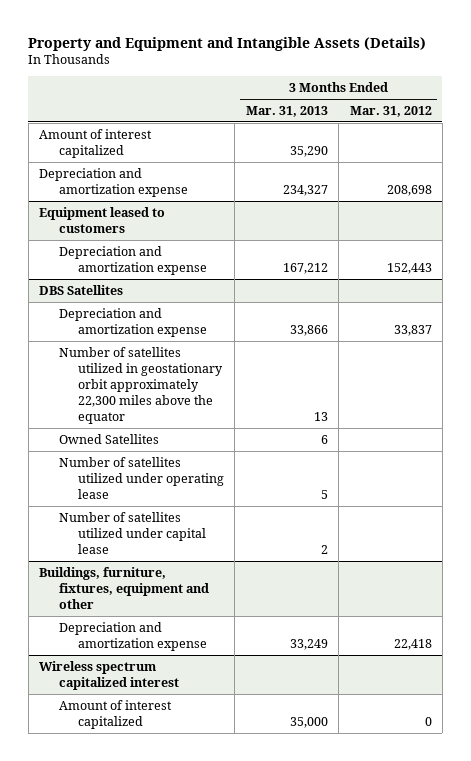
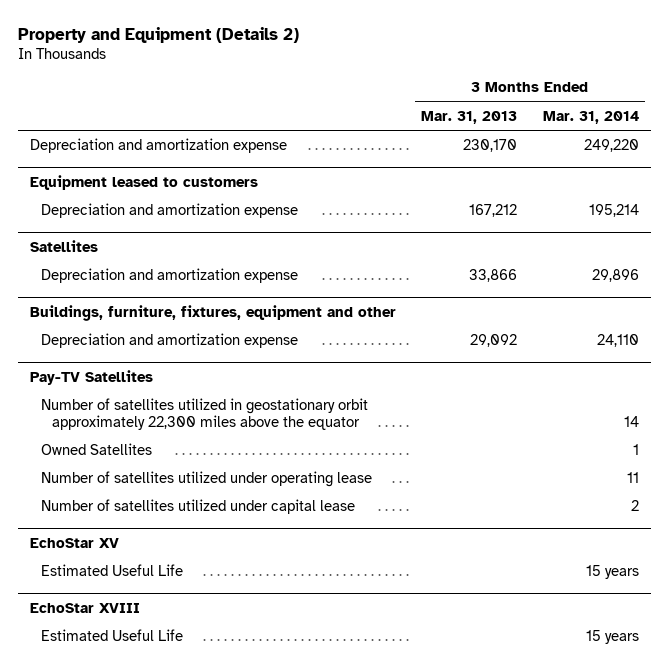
- Property and Equipment and Intangible Assets (Details)
+ Property and Equipment (Details 2)
- | 3 Months Ended Mar. 31, 2013 | 3 Months Ended Mar. 31, 2012
+ | 3 Months Ended Mar. 31, 2013 | 3 Months Ended Mar. 31, 2014
- Amount of interest capitalized | 35,290 |
- Depreciation and amortization expense | 234,327 | 208,698
+ Depreciation and amortization expense | 230,170 | 249,220
- DBS Satellites
+ Satellites
- Number of satellites utilized in geostationary orbit approximately 22,300 miles above the equator | 13 |
- Owned Satellites | 6 |
- Number of satellites utilized under operating lease | 5 |
- Number of satellites utilized under capital lease | 2 |
@ Buildings, furniture, fixtures, equipment and other
- Depreciation and amortization expense | 33,249 | 22,418
- Wireless spectrum capitalized interest
- Amount of interest capitalized | 35,000 | 0
@ Buildings, furniture, fixtures, equipment and other
+ Depreciation and amortization expense | 29,092 | 24,110
+ Pay-TV Satellites
+ Number of satellites utilized in geostationary orbit approximately 22,300 miles above the equator | | 14
+ Owned Satellites | | 1
+ Number of satellites utilized under operating lease | | 11
+ Number of satellites utilized under capital lease | | 2
+ EchoStar XV
+ Estimated Useful Life | | 15 years
+ EchoStar XVIII
+ Estimated Useful Life | | 15 years

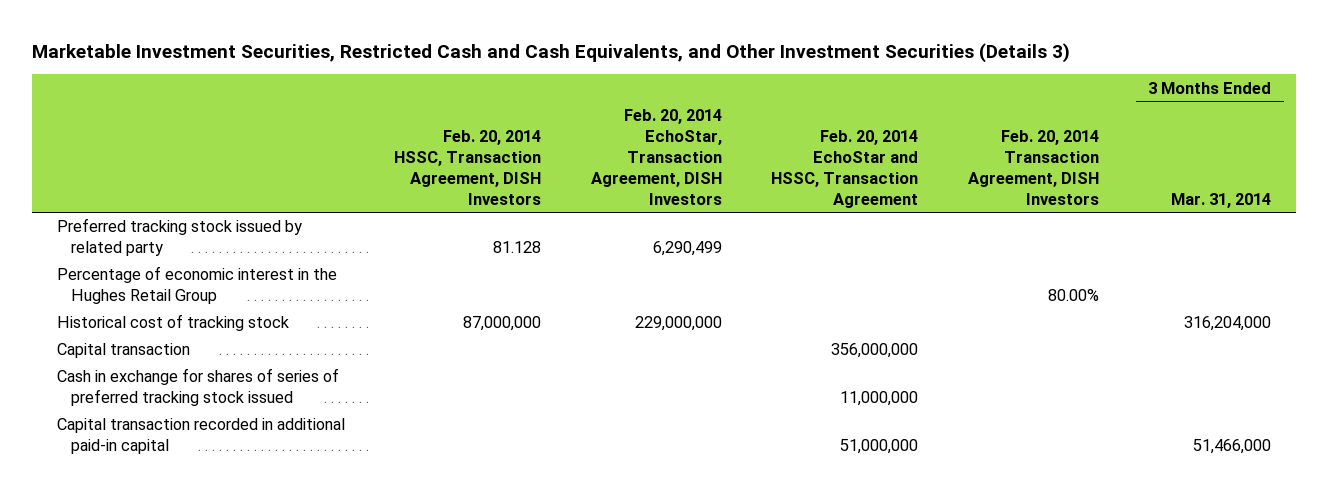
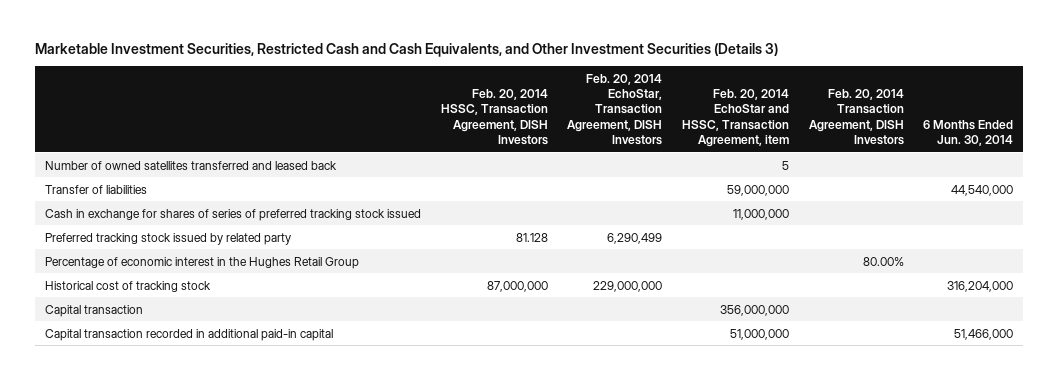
- | Feb. 20, 2014 HSSC, Transaction Agreement, DISH Investors | Feb. 20, 2014 EchoStar, Transaction Agreement, DISH Investors | Feb. 20, 2014 EchoStar and HSSC, Transaction Agreement | Feb. 20, 2014 Transaction Agreement, DISH Investors | 3 Months Ended Mar. 31, 2014
+ | Feb. 20, 2014 HSSC, Transaction Agreement, DISH Investors | Feb. 20, 2014 EchoStar, Transaction Agreement, DISH Investors | Feb. 20, 2014 EchoStar and HSSC, Transaction Agreement, item | Feb. 20, 2014 Transaction Agreement, DISH Investors | 6 Months Ended Jun. 30, 2014
+ Number of owned satellites transferred and leased back | | | 5 | |
+ Transfer of liabilities | | | 59,000,000 | | 44,540,000
moved up: Cash in exchange for shares of series of preferred tracking stock issued | | | 11,000,000 | |

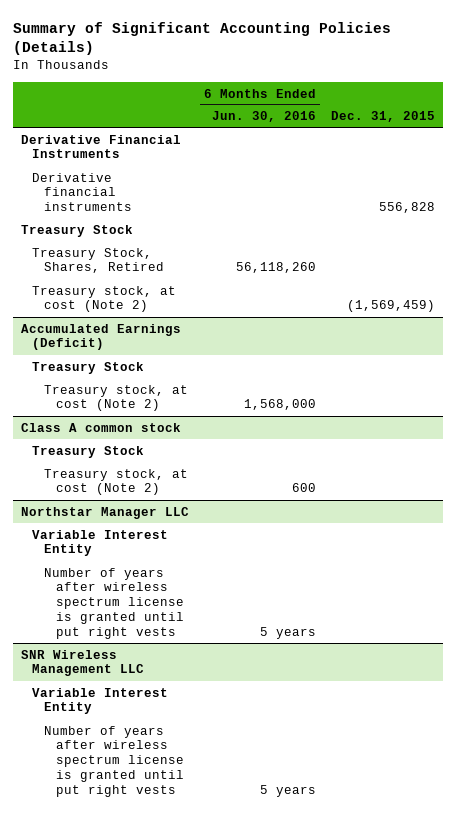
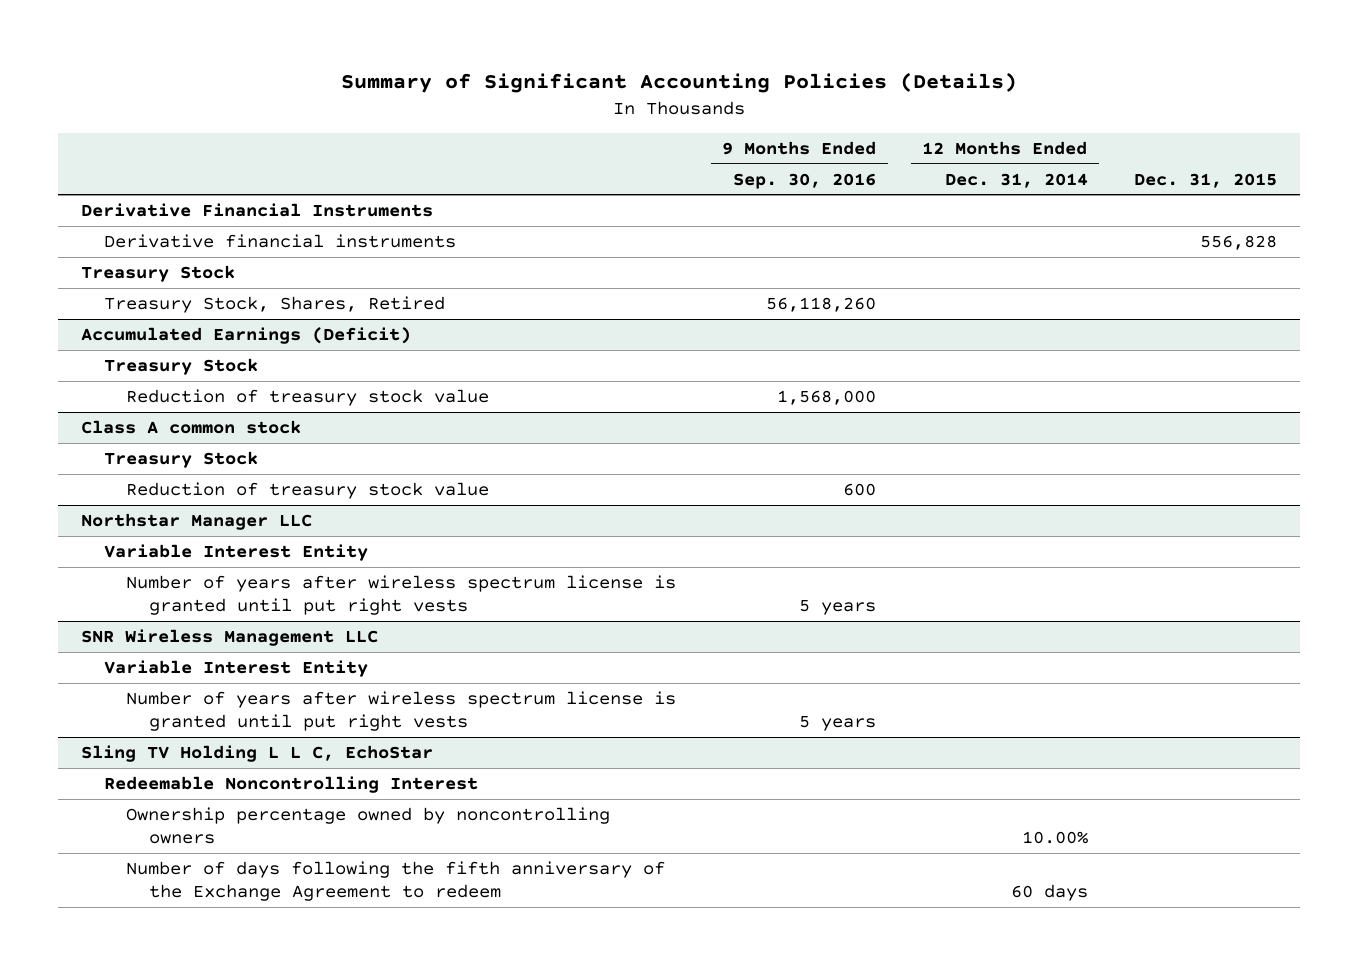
- | 6 Months Ended Jun. 30, 2016 | Dec. 31, 2015
+ | 9 Months Ended Sep. 30, 2016 | 12 Months Ended Dec. 31, 2014 | Dec. 31, 2015
- Treasury stock, at cost (Note 2) | | (1,569,459)
@ Accumulated Earnings (Deficit)
- Treasury stock, at cost (Note 2) | 1,568,000 |
+ Reduction of treasury stock value | 1,568,000 | |
@ Class A common stock
- Treasury stock, at cost (Note 2) | 600 |
+ Reduction of treasury stock value | 600 | |
+ Sling TV Holding L L C, EchoStar
+ Redeemable Noncontrolling Interest
+ Ownership percentage owned by noncontrolling owners | | 10.00% |
+ Number of days following the fifth anniversary of the Exchange Agreement to redeem | | 60 days |

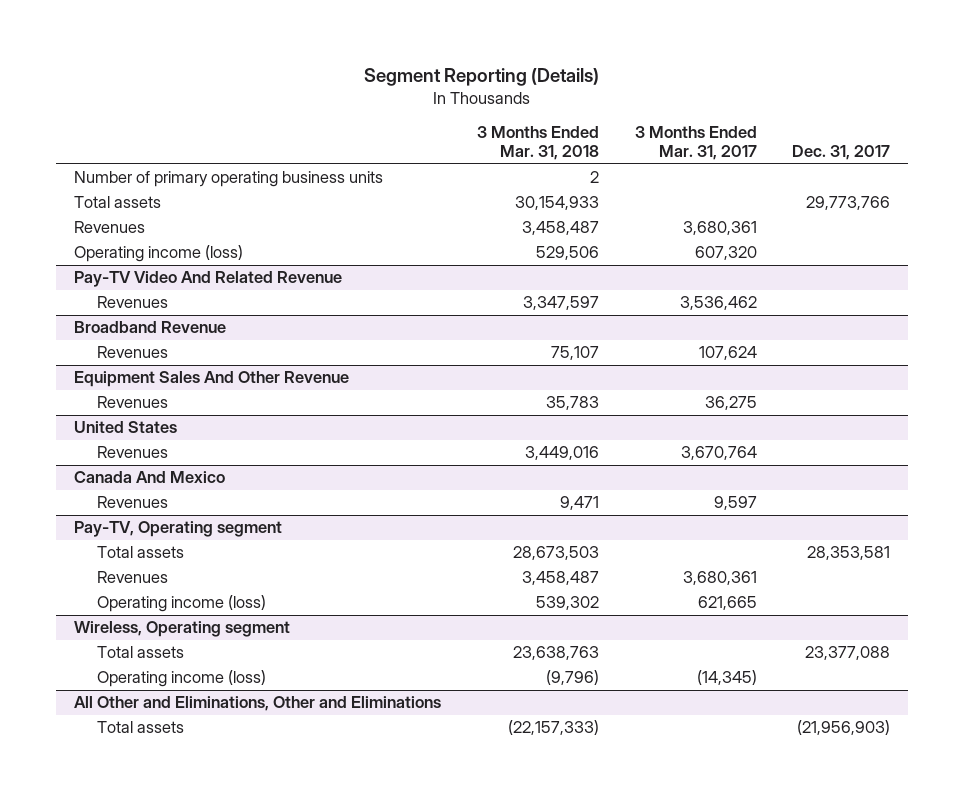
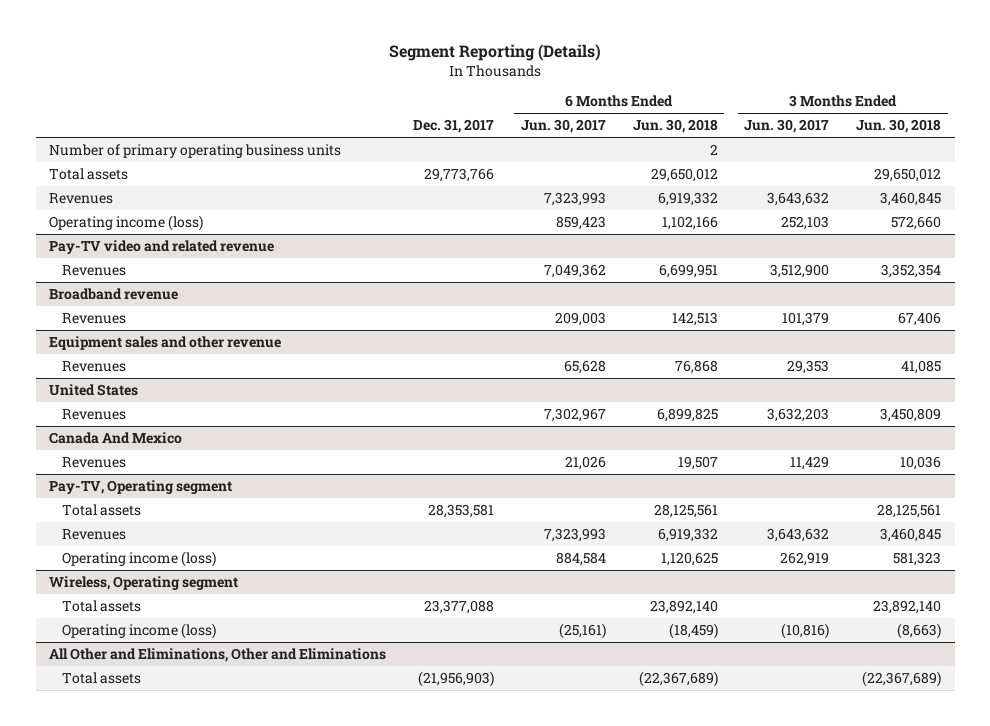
- | 3 Months Ended Mar. 31, 2018 | 3 Months Ended Mar. 31, 2017 | Dec. 31, 2017
+ | Dec. 31, 2017 | 6 Months Ended Jun. 30, 2017 | 6 Months Ended Jun. 30, 2018 | 3 Months Ended Jun. 30, 2017 | 3 Months Ended Jun. 30, 2018
- Pay-TV Video And Related Revenue
+ Pay-TV video and related revenue
- Broadband Revenue
+ Broadband revenue
- Equipment Sales And Other Revenue
+ Equipment sales and other revenue

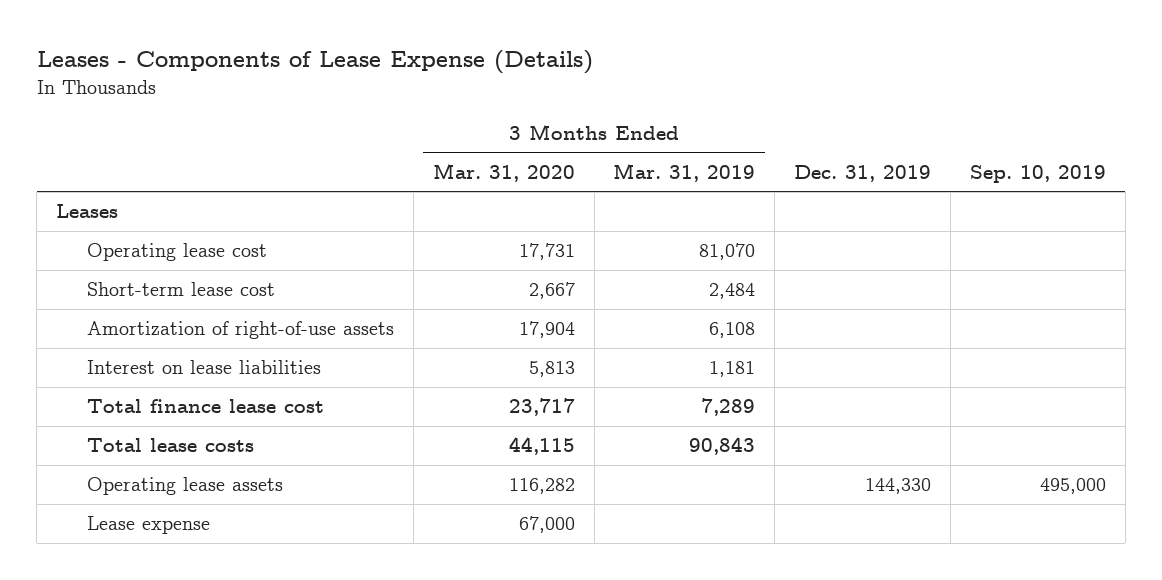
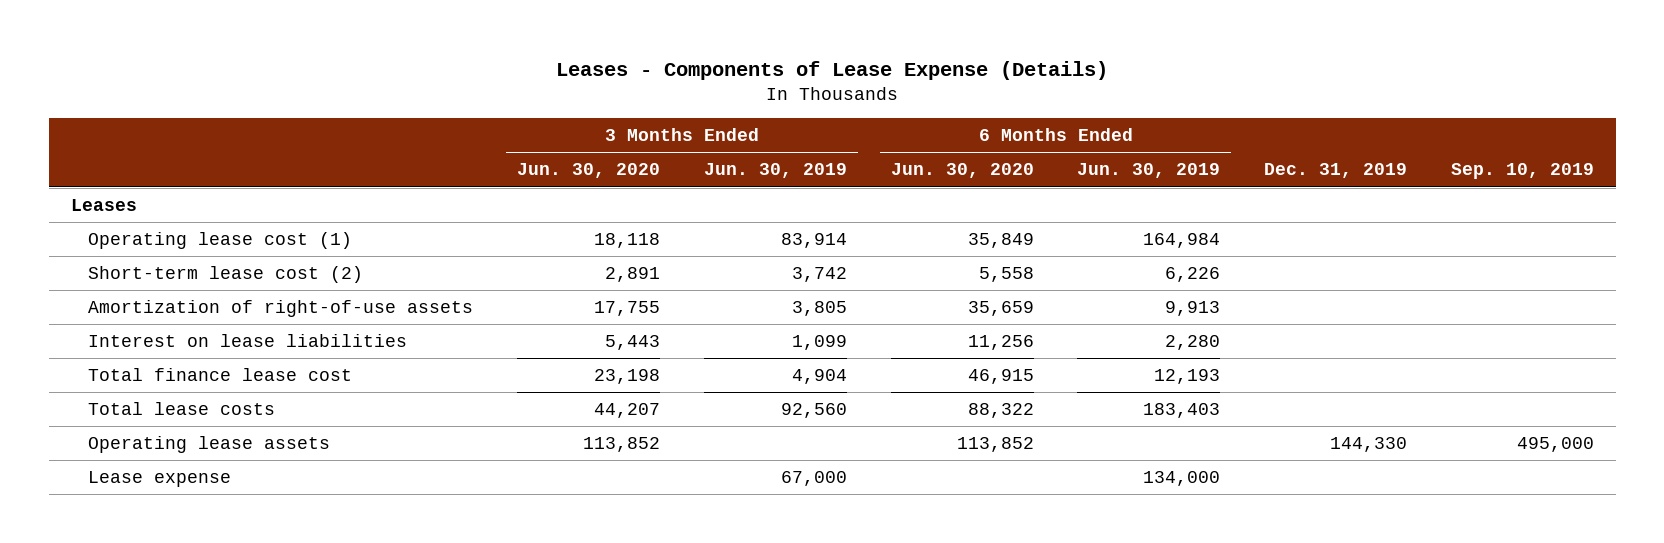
- | 3 Months Ended Mar. 31, 2020 | 3 Months Ended Mar. 31, 2019 | Dec. 31, 2019 | Sep. 10, 2019
+ | 3 Months Ended Jun. 30, 2020 | 3 Months Ended Jun. 30, 2019 | 6 Months Ended Jun. 30, 2020 | 6 Months Ended Jun. 30, 2019 | Dec. 31, 2019 | Sep. 10, 2019
- Operating lease cost | 17,731 | 81,070 | |
- Short-term lease cost | 2,667 | 2,484 | |
+ Operating lease cost (1) | 18,118 | 83,914 | 35,849 | 164,984 | |
+ Short-term lease cost (2) | 2,891 | 3,742 | 5,558 | 6,226 | |

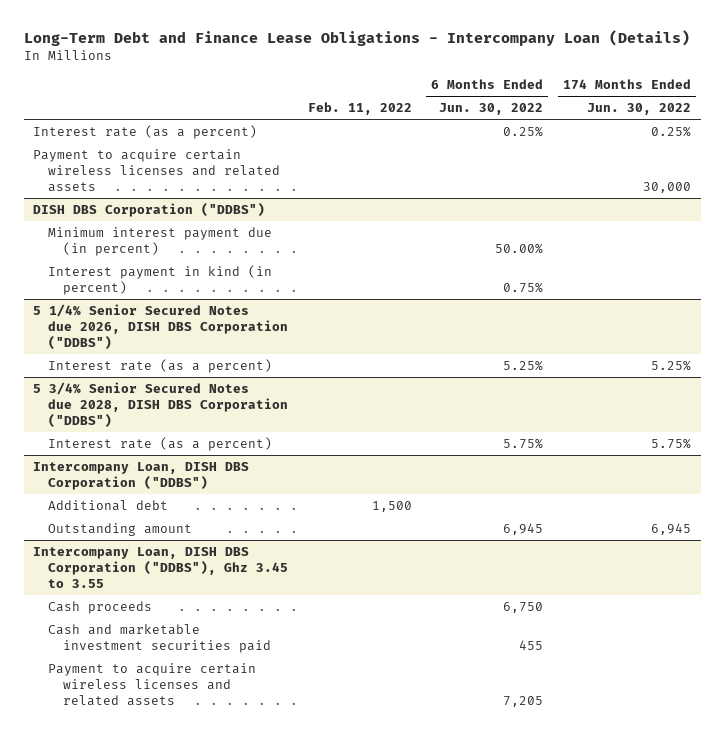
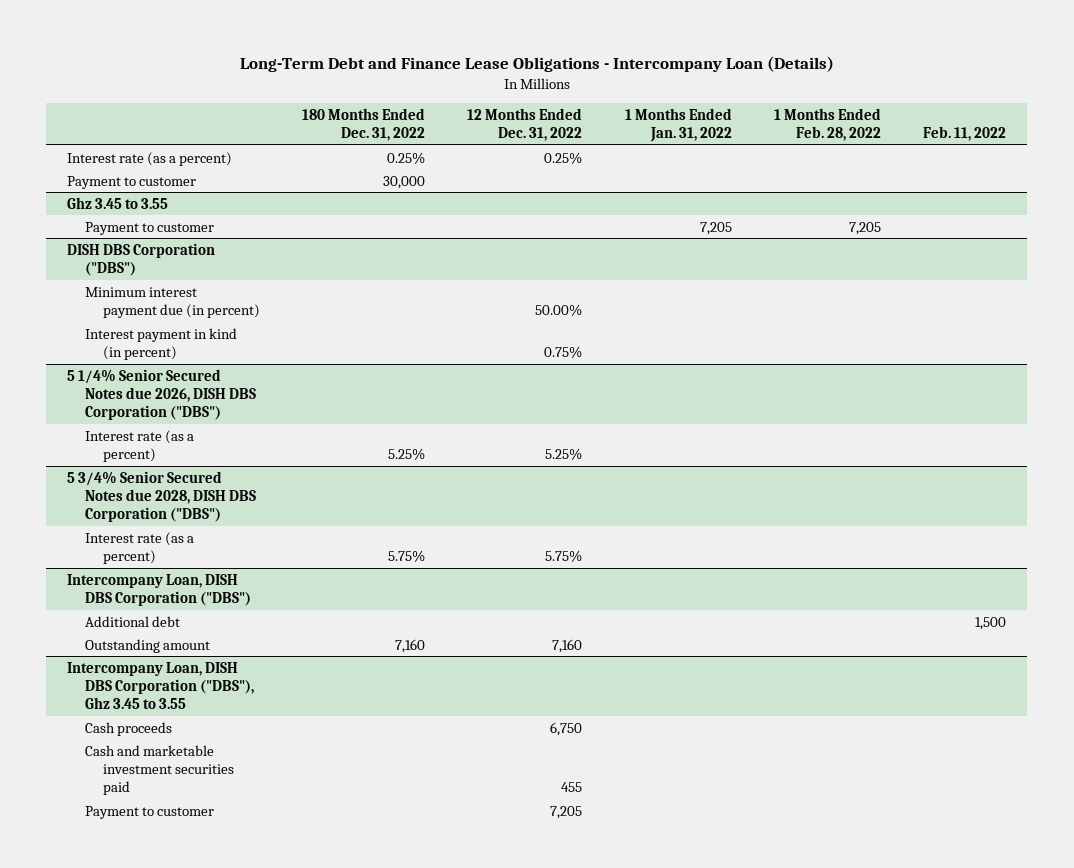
- | Feb. 11, 2022 | 6 Months Ended Jun. 30, 2022 | 174 Months Ended Jun. 30, 2022
+ | 180 Months Ended Dec. 31, 2022 | 12 Months Ended Dec. 31, 2022 | 1 Months Ended Jan. 31, 2022 | 1 Months Ended Feb. 28, 2022 | Feb. 11, 2022
- Payment to acquire certain wireless licenses and related assets | | | 30,000
- DISH DBS Corporation ("DDBS")
+ Payment to customer | 30,000 | | | |
+ Ghz 3.45 to 3.55
+ Payment to customer | | | 7,205 | 7,205 |
+ DISH DBS Corporation ("DBS")
- 5 1/4% Senior Secured Notes due 2026, DISH DBS Corporation ("DDBS")
+ 5 1/4% Senior Secured Notes due 2026, DISH DBS Corporation ("DBS")
- 5 3/4% Senior Secured Notes due 2028, DISH DBS Corporation ("DDBS")
+ 5 3/4% Senior Secured Notes due 2028, DISH DBS Corporation ("DBS")
- Intercompany Loan, DISH DBS Corporation ("DDBS")
+ Intercompany Loan, DISH DBS Corporation ("DBS")
- Intercompany Loan, DISH DBS Corporation ("DDBS"), Ghz 3.45 to 3.55
+ Intercompany Loan, DISH DBS Corporation ("DBS"), Ghz 3.45 to 3.55
- Payment to acquire certain wireless licenses and related assets | | 7,205 |
+ Payment to customer | | 7,205 | | |

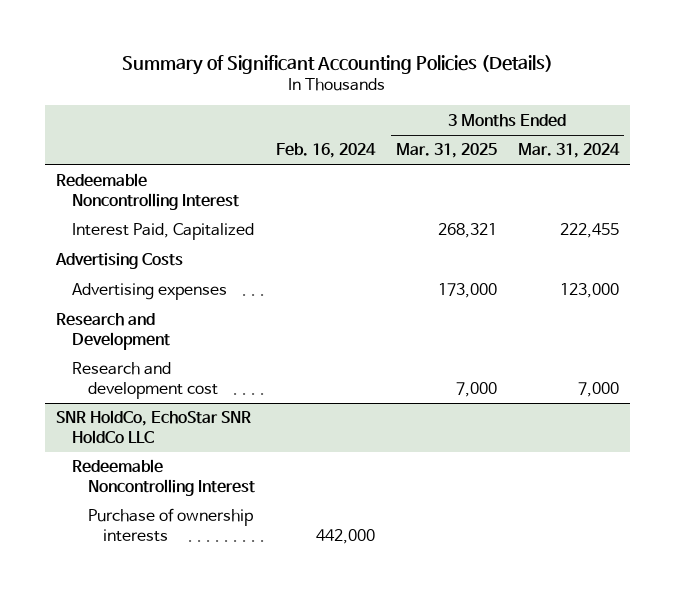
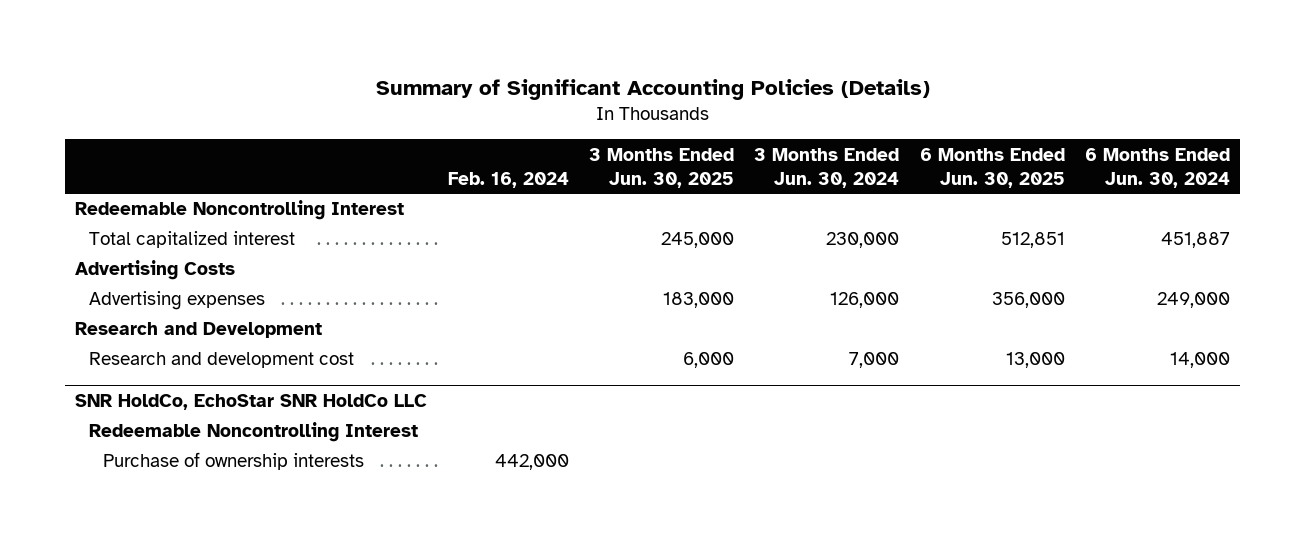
- | Feb. 16, 2024 | 3 Months Ended Mar. 31, 2025 | 3 Months Ended Mar. 31, 2024
+ | Feb. 16, 2024 | 3 Months Ended Jun. 30, 2025 | 3 Months Ended Jun. 30, 2024 | 6 Months Ended Jun. 30, 2025 | 6 Months Ended Jun. 30, 2024
- Interest Paid, Capitalized | | 268,321 | 222,455
+ Total capitalized interest | | 245,000 | 230,000 | 512,851 | 451,887

